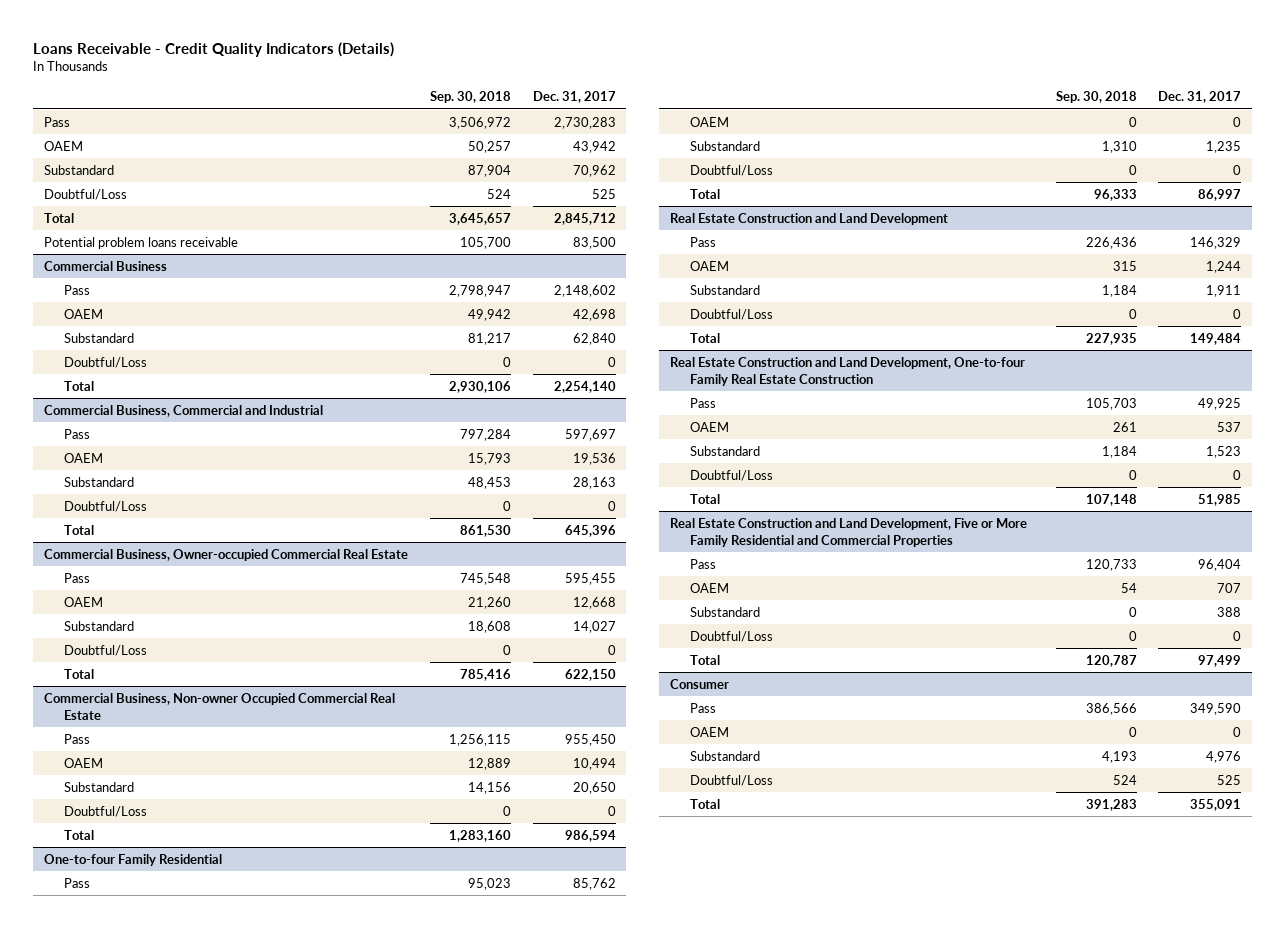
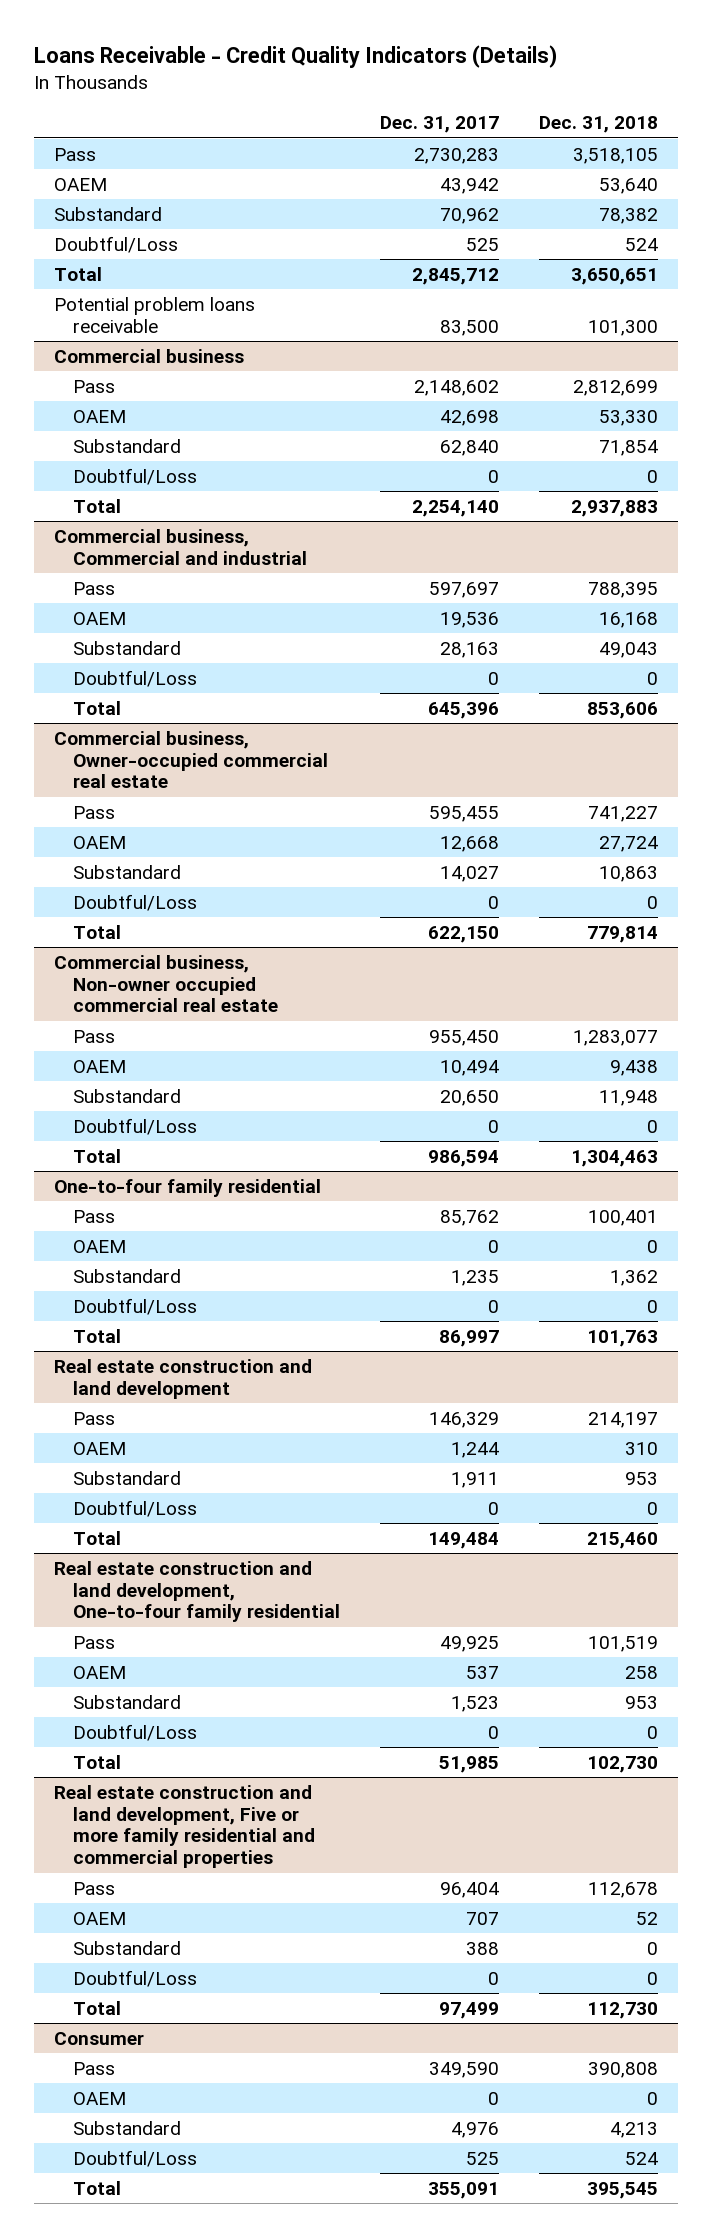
- | Sep. 30, 2018 | Dec. 31, 2017
+ | Dec. 31, 2017 | Dec. 31, 2018
- Commercial Business
+ Commercial business
- Commercial Business, Commercial and Industrial
+ Commercial business, Commercial and industrial
- Commercial Business, Owner-occupied Commercial Real Estate
+ Commercial business, Owner-occupied commercial real estate
- Commercial Business, Non-owner Occupied Commercial Real Estate
+ Commercial business, Non-owner occupied commercial real estate
- One-to-four Family Residential
+ One-to-four family residential
- Real Estate Construction and Land Development
+ Real estate construction and land development
- Real Estate Construction and Land Development, One-to-four Family Real Estate Construction
+ Real estate construction and land development, One-to-four family residential
- Real Estate Construction and Land Development, Five or More Family Residential and Commercial Properties
+ Real estate construction and land development, Five or more family residential and commercial properties

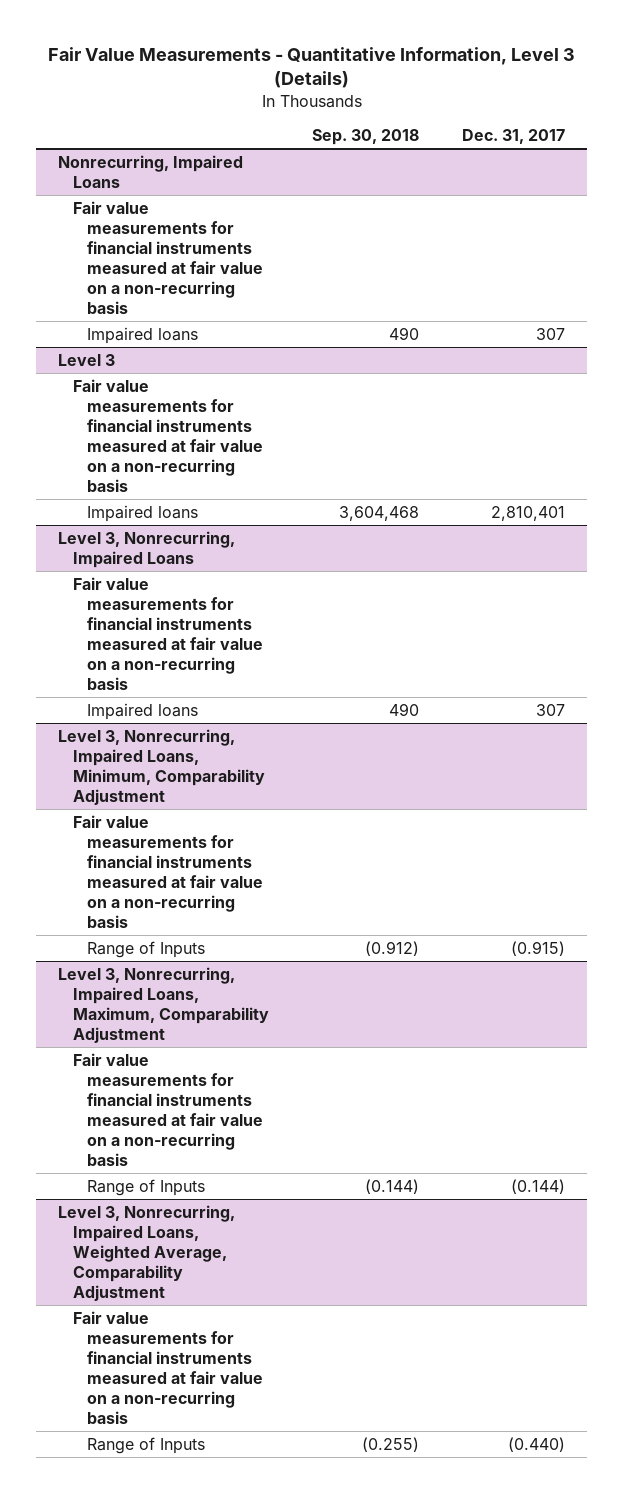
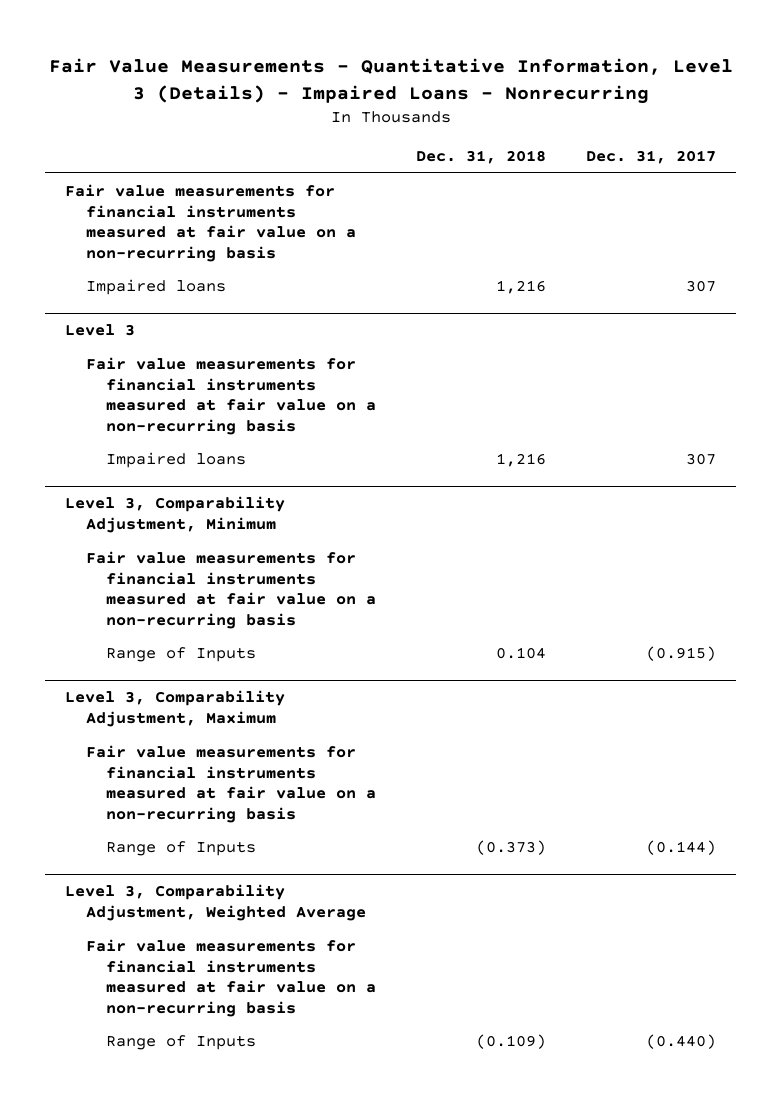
- Fair Value Measurements - Quantitative Information, Level 3 (Details)
+ Fair Value Measurements - Quantitative Information, Level 3 (Details) - Impaired Loans - Nonrecurring
- | Sep. 30, 2018 | Dec. 31, 2017
+ | Dec. 31, 2018 | Dec. 31, 2017
- Nonrecurring, Impaired Loans
@ Level 3
- Impaired loans | 3,604,468 | 2,810,401
- Level 3, Nonrecurring, Impaired Loans
- Fair value measurements for financial instruments measured at fair value on a non-recurring basis
- Level 3, Nonrecurring, Impaired Loans, Minimum, Comparability Adjustment
+ Level 3, Comparability Adjustment, Minimum
- Level 3, Nonrecurring, Impaired Loans, Maximum, Comparability Adjustment
+ Level 3, Comparability Adjustment, Maximum
- Level 3, Nonrecurring, Impaired Loans, Weighted Average, Comparability Adjustment
+ Level 3, Comparability Adjustment, Weighted Average

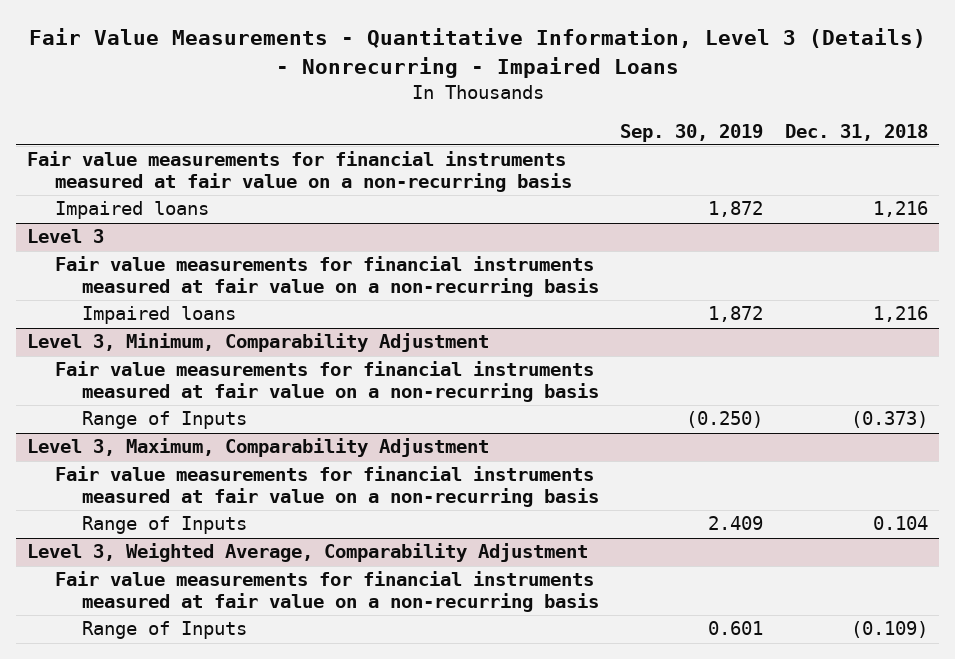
- Fair Value Measurements - Quantitative Information, Level 3 (Details) - Impaired Loans - Nonrecurring
+ Fair Value Measurements - Quantitative Information, Level 3 (Details) - Nonrecurring - Impaired Loans
- | Dec. 31, 2018 | Dec. 31, 2017
+ | Sep. 30, 2019 | Dec. 31, 2018
- Level 3, Comparability Adjustment, Minimum
- Fair value measurements for financial instruments measured at fair value on a non-recurring basis
- Range of Inputs | 0.104 | (0.915)
- Level 3, Comparability Adjustment, Maximum
+ Level 3, Minimum, Comparability Adjustment
- Level 3, Comparability Adjustment, Weighted Average
+ Level 3, Maximum, Comparability Adjustment
+ Range of Inputs | 2.409 | 0.104
+ Level 3, Weighted Average, Comparability Adjustment
+ Fair value measurements for financial instruments measured at fair value on a non-recurring basis

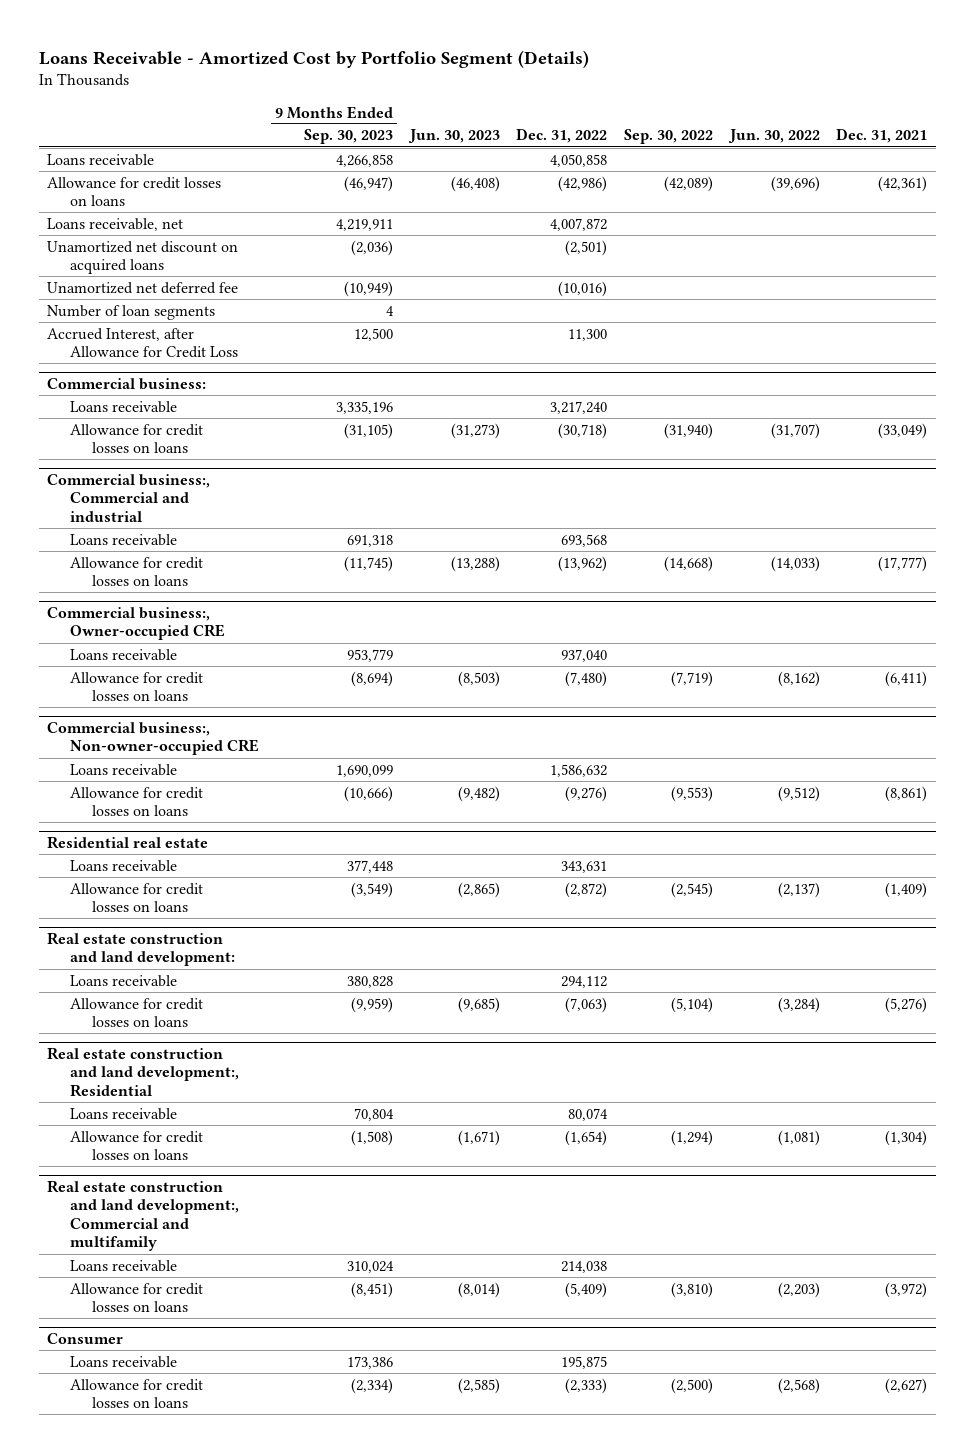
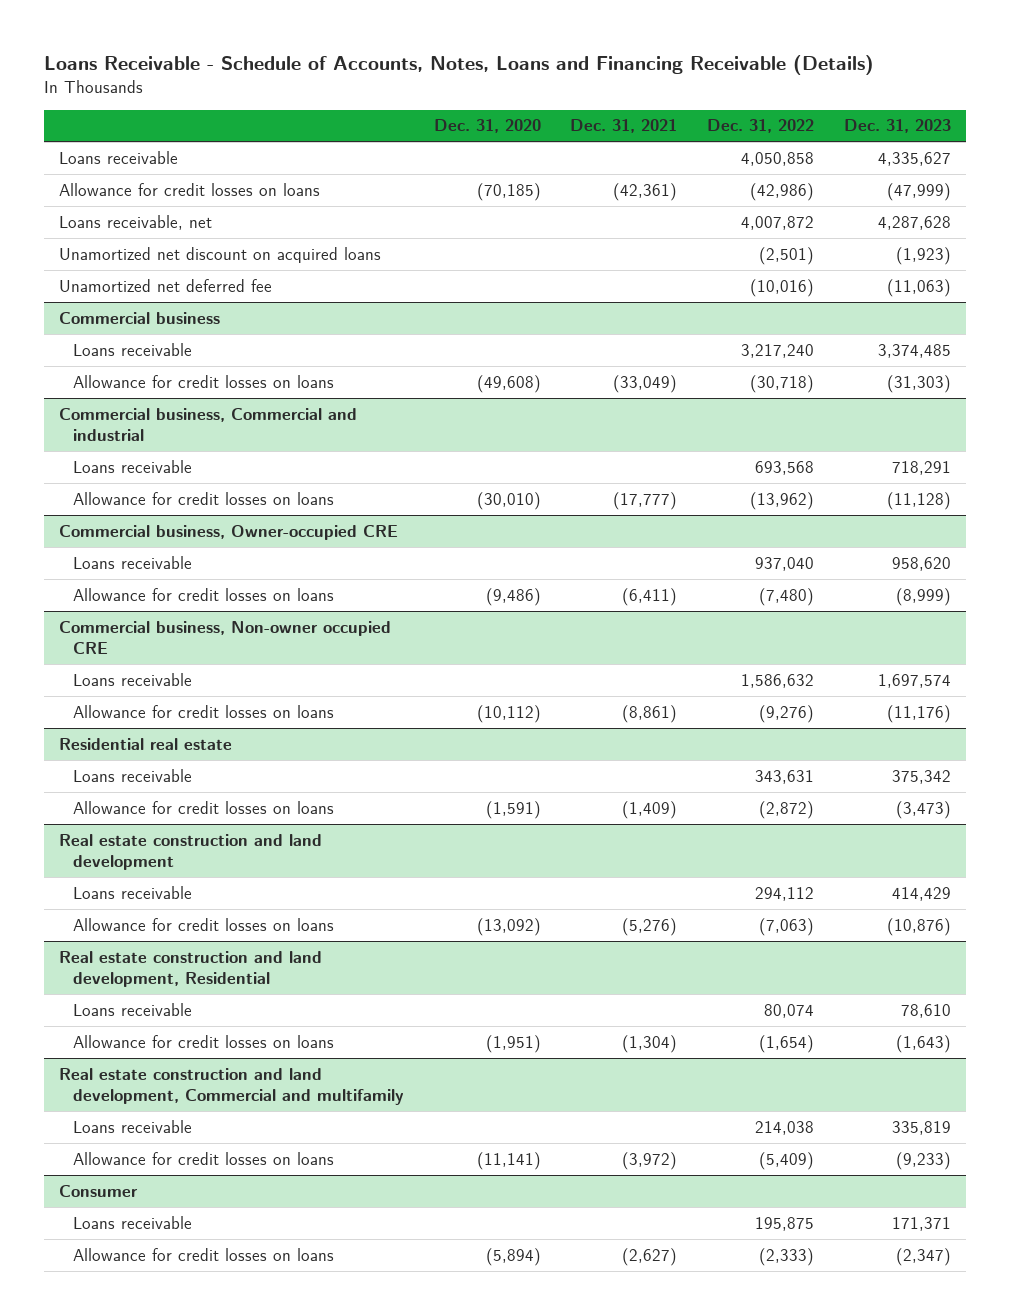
- Loans Receivable - Amortized Cost by Portfolio Segment (Details)
+ Loans Receivable - Schedule of Accounts, Notes, Loans and Financing Receivable (Details)
- | 9 Months Ended Sep. 30, 2023 | Jun. 30, 2023 | Dec. 31, 2022 | Sep. 30, 2022 | Jun. 30, 2022 | Dec. 31, 2021
+ | Dec. 31, 2020 | Dec. 31, 2021 | Dec. 31, 2022 | Dec. 31, 2023
- Number of loan segments | 4 | | | | |
- Accrued Interest, after Allowance for Credit Loss | 12,500 | | 11,300 | | |
- Commercial business:
+ Commercial business
- Commercial business:, Commercial and industrial
+ Commercial business, Commercial and industrial
- Commercial business:, Owner-occupied CRE
+ Commercial business, Owner-occupied CRE
- Commercial business:, Non-owner-occupied CRE
+ Commercial business, Non-owner occupied CRE
- Real estate construction and land development:
+ Real estate construction and land development
- Real estate construction and land development:, Residential
+ Real estate construction and land development, Residential
- Real estate construction and land development:, Commercial and multifamily
+ Real estate construction and land development, Commercial and multifamily

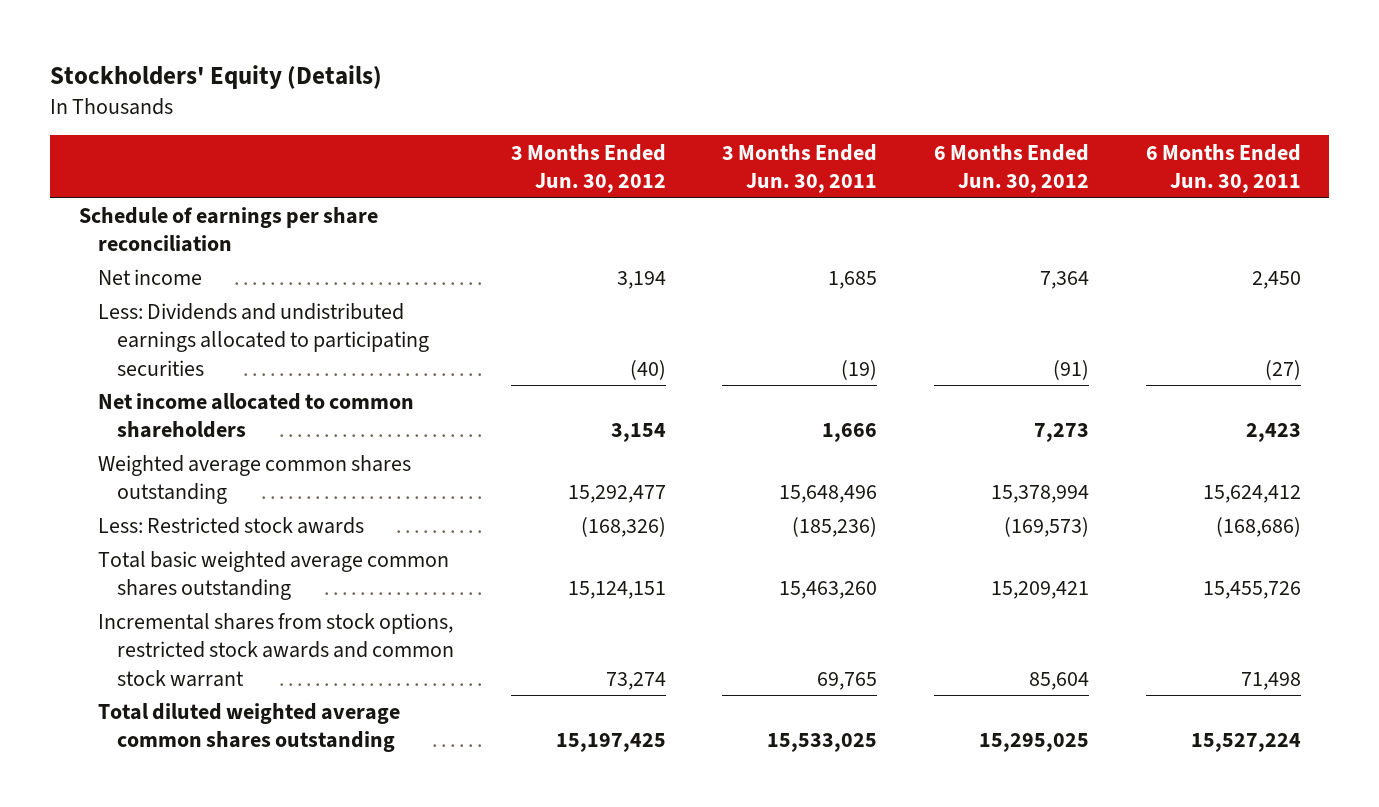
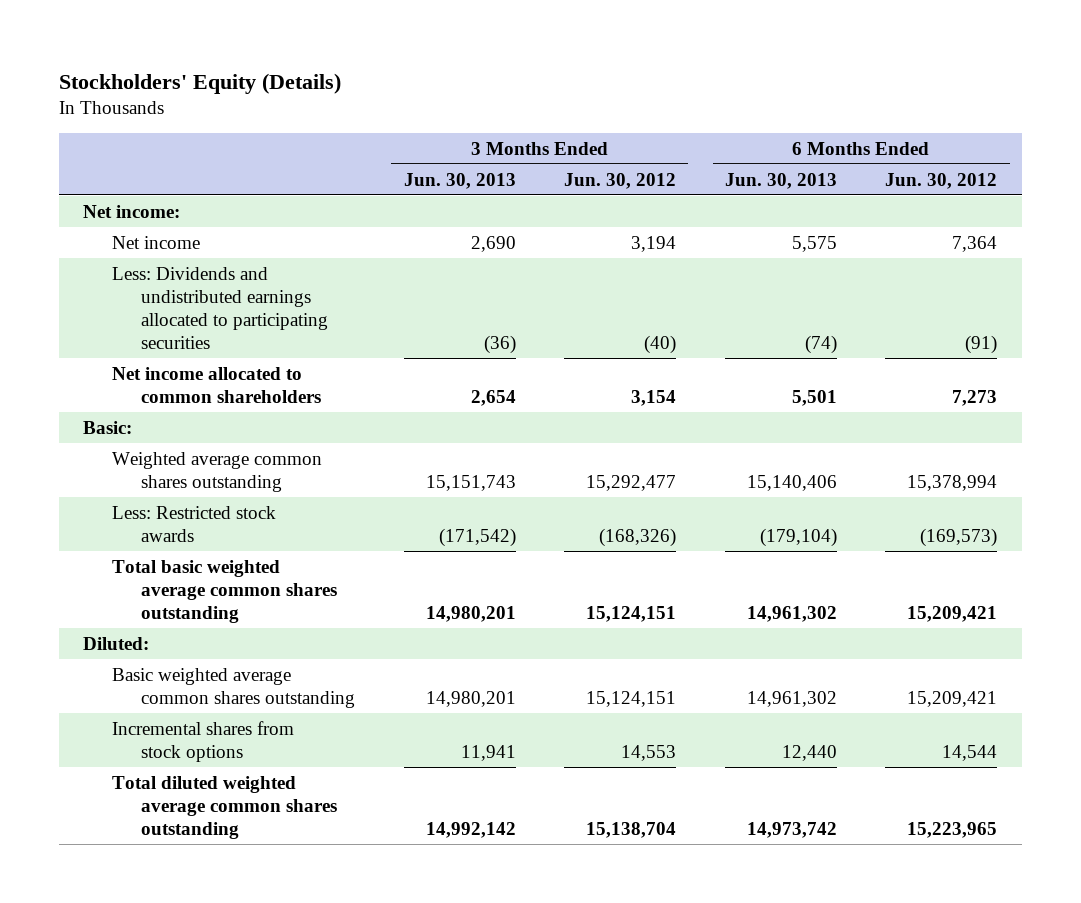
- | 3 Months Ended Jun. 30, 2012 | 3 Months Ended Jun. 30, 2011 | 6 Months Ended Jun. 30, 2012 | 6 Months Ended Jun. 30, 2011
+ | 3 Months Ended Jun. 30, 2013 | 3 Months Ended Jun. 30, 2012 | 6 Months Ended Jun. 30, 2013 | 6 Months Ended Jun. 30, 2012
- Schedule of earnings per share reconciliation
+ Net income:
+ Basic:
- Incremental shares from stock options, restricted stock awards and common stock warrant | 73,274 | 69,765 | 85,604 | 71,498
- Total diluted weighted average common shares outstanding | 15,197,425 | 15,533,025 | 15,295,025 | 15,527,224
+ Diluted:
+ Basic weighted average common shares outstanding | 14,980,201 | 15,124,151 | 14,961,302 | 15,209,421
+ Incremental shares from stock options | 11,941 | 14,553 | 12,440 | 14,544
+ Total diluted weighted average common shares outstanding | 14,992,142 | 15,138,704 | 14,973,742 | 15,223,965

